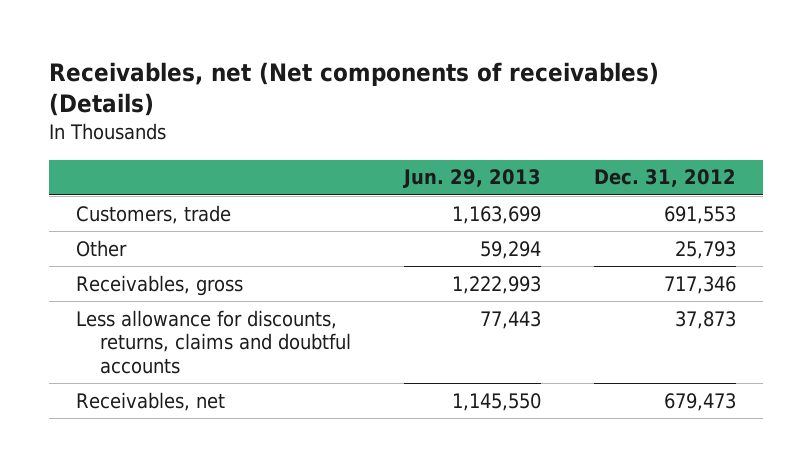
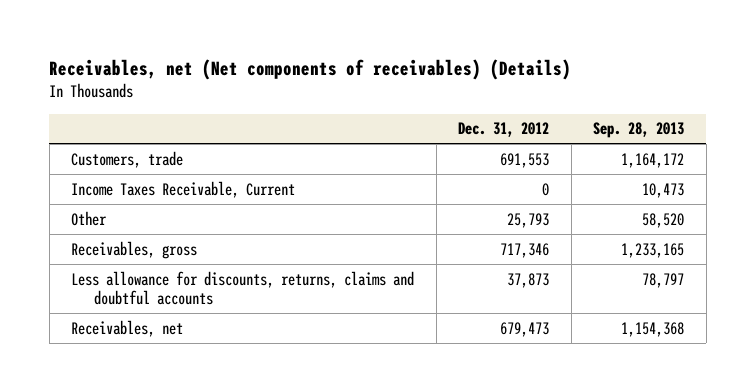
- | Jun. 29, 2013 | Dec. 31, 2012
+ | Dec. 31, 2012 | Sep. 28, 2013
+ Income Taxes Receivable, Current | 0 | 10,473

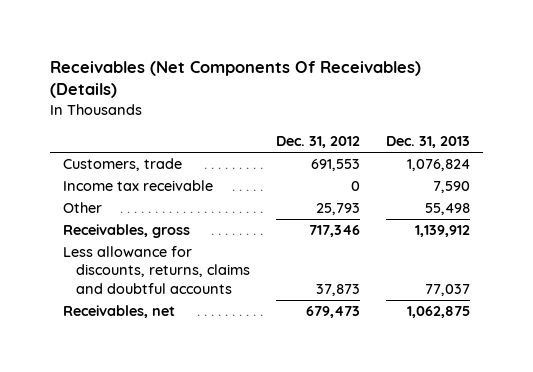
- Receivables, net (Net components of receivables) (Details)
+ Receivables (Net Components Of Receivables) (Details)
- | Dec. 31, 2012 | Sep. 28, 2013
+ | Dec. 31, 2012 | Dec. 31, 2013
- Income Taxes Receivable, Current | 0 | 10,473
+ Income tax receivable | 0 | 7,590

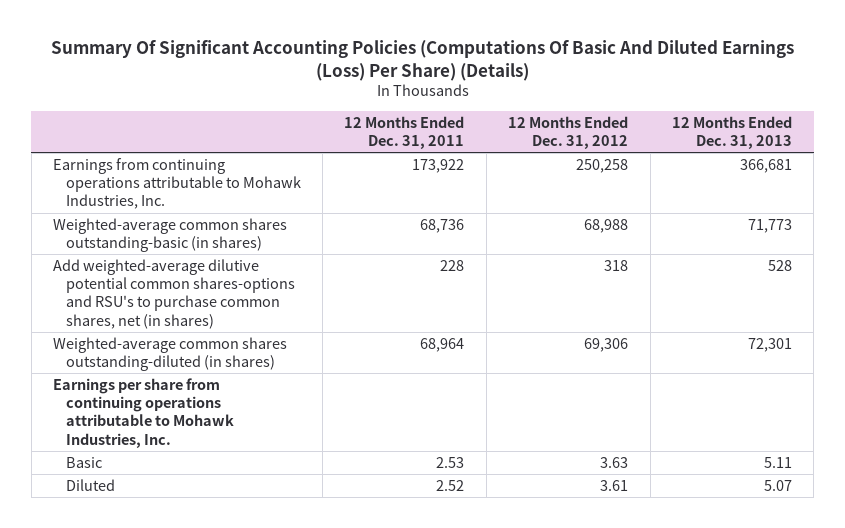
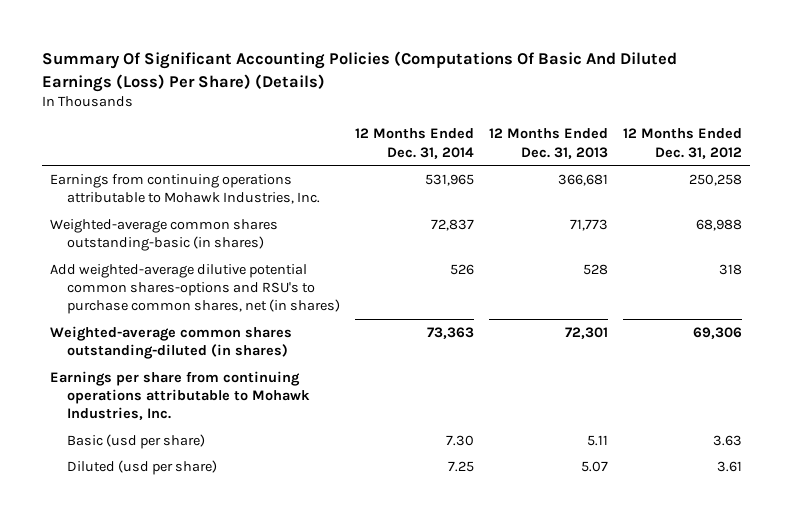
- | 12 Months Ended Dec. 31, 2011 | 12 Months Ended Dec. 31, 2012 | 12 Months Ended Dec. 31, 2013
+ | 12 Months Ended Dec. 31, 2014 | 12 Months Ended Dec. 31, 2013 | 12 Months Ended Dec. 31, 2012
- Basic | 2.53 | 3.63 | 5.11
- Diluted | 2.52 | 3.61 | 5.07
+ Basic (usd per share) | 7.30 | 5.11 | 3.63
+ Diluted (usd per share) | 7.25 | 5.07 | 3.61

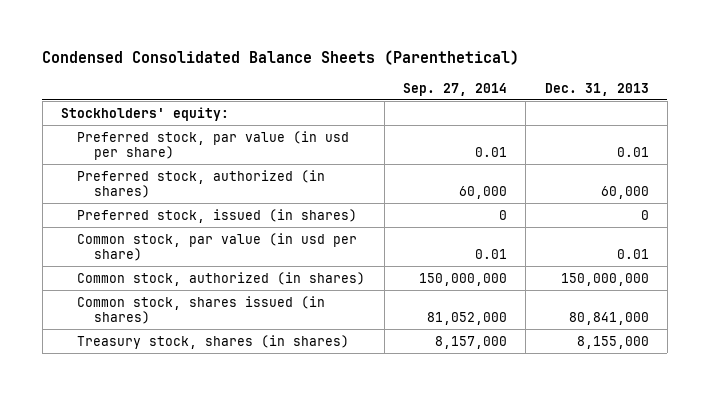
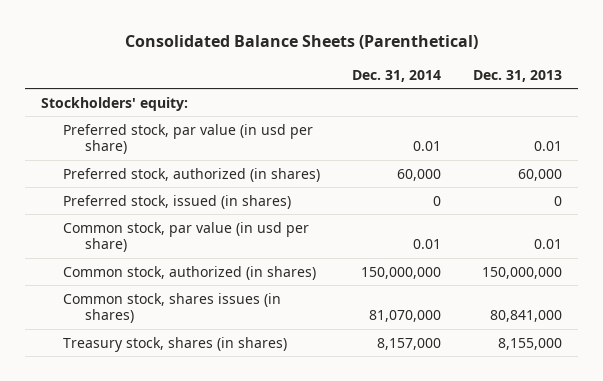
- Condensed Consolidated Balance Sheets (Parenthetical)
+ Consolidated Balance Sheets (Parenthetical)
- | Sep. 27, 2014 | Dec. 31, 2013
+ | Dec. 31, 2014 | Dec. 31, 2013
- Common stock, shares issued (in shares) | 81,052,000 | 80,841,000
+ Common stock, shares issues (in shares) | 81,070,000 | 80,841,000

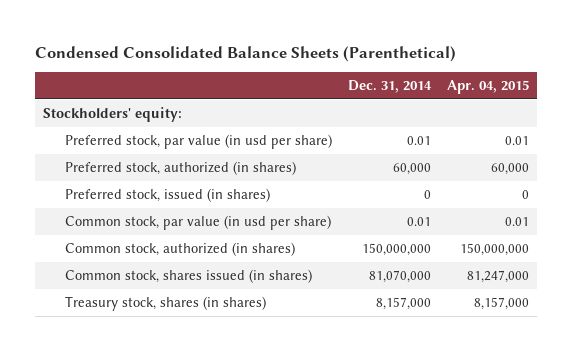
- Consolidated Balance Sheets (Parenthetical)
+ Condensed Consolidated Balance Sheets (Parenthetical)
- | Dec. 31, 2014 | Dec. 31, 2013
+ | Dec. 31, 2014 | Apr. 04, 2015
- Common stock, shares issues (in shares) | 81,070,000 | 80,841,000
+ Common stock, shares issued (in shares) | 81,070,000 | 81,247,000

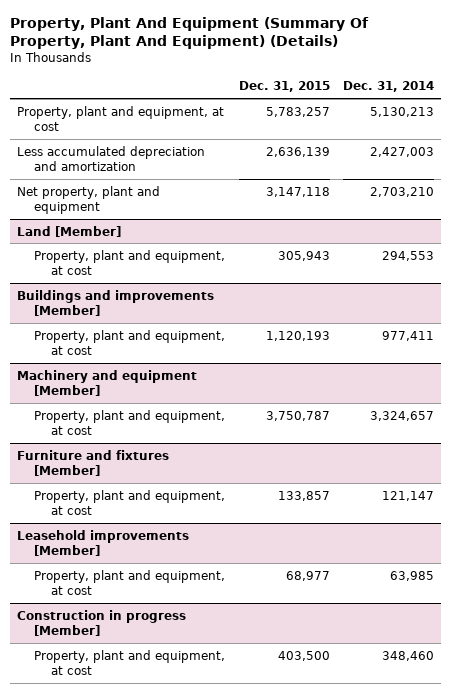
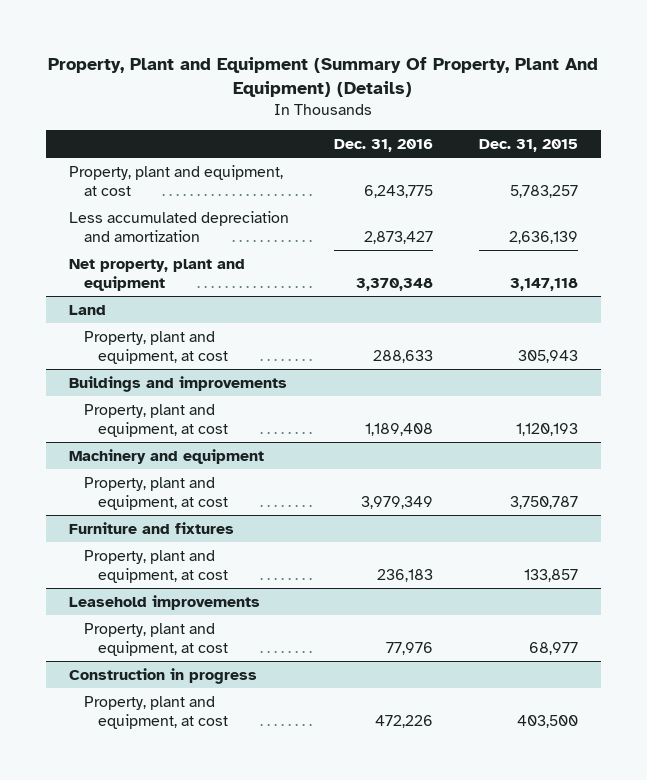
- Property, Plant And Equipment (Summary Of Property, Plant And Equipment) (Details)
+ Property, Plant and Equipment (Summary Of Property, Plant And Equipment) (Details)
- | Dec. 31, 2015 | Dec. 31, 2014
+ | Dec. 31, 2016 | Dec. 31, 2015
- Land [Member]
+ Land
- Buildings and improvements [Member]
+ Buildings and improvements
- Machinery and equipment [Member]
+ Machinery and equipment
- Furniture and fixtures [Member]
+ Furniture and fixtures
- Leasehold improvements [Member]
+ Leasehold improvements
- Construction in progress [Member]
+ Construction in progress

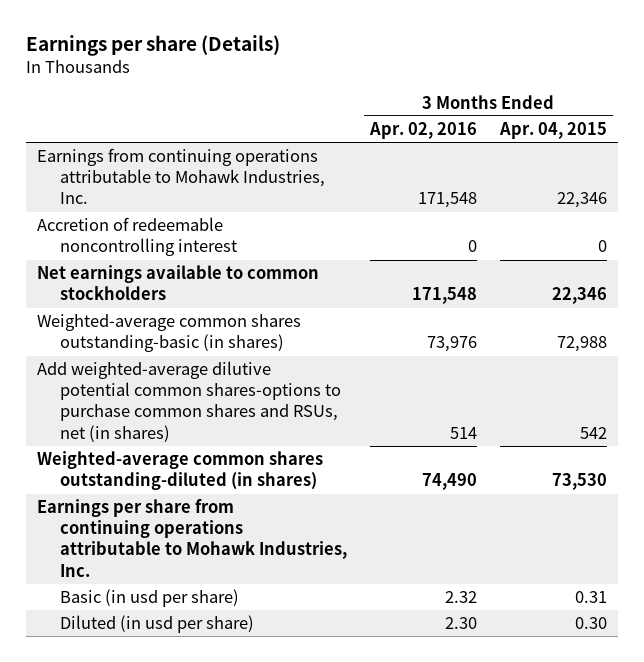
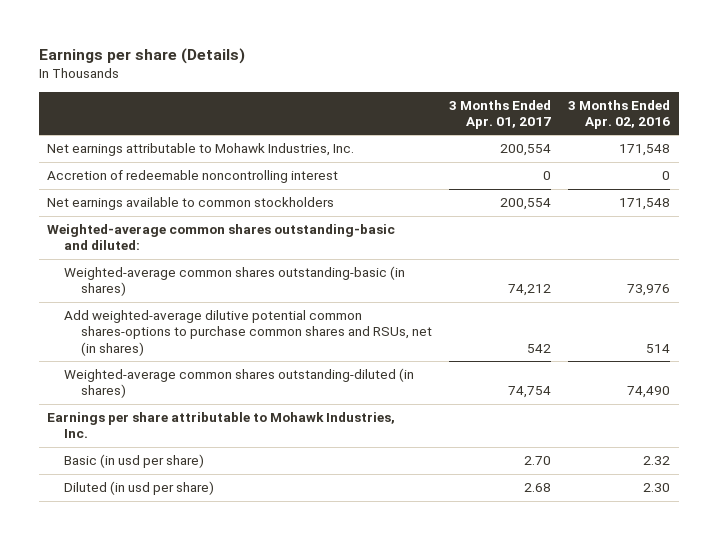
- | 3 Months Ended Apr. 02, 2016 | 3 Months Ended Apr. 04, 2015
+ | 3 Months Ended Apr. 01, 2017 | 3 Months Ended Apr. 02, 2016
- Earnings from continuing operations attributable to Mohawk Industries, Inc. | 171,548 | 22,346
+ Net earnings attributable to Mohawk Industries, Inc. | 200,554 | 171,548
+ Weighted-average common shares outstanding-basic and diluted:
- Earnings per share from continuing operations attributable to Mohawk Industries, Inc.
+ Earnings per share attributable to Mohawk Industries, Inc.

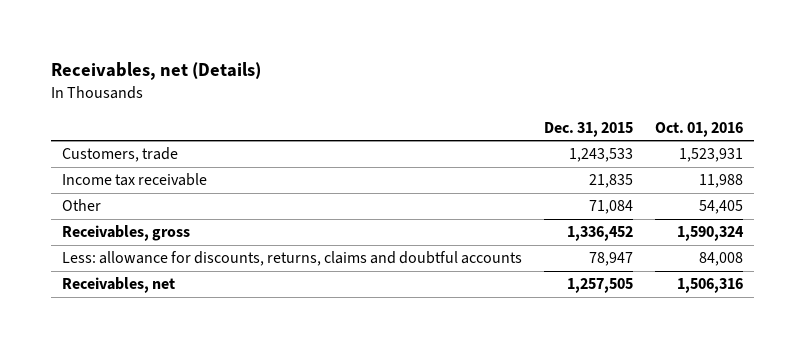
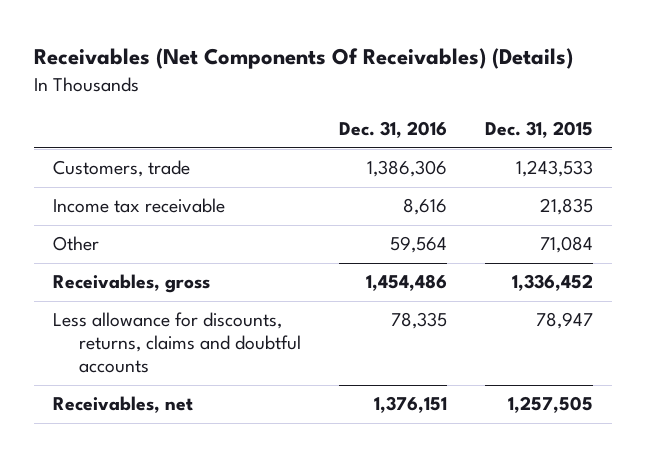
- Receivables, net (Details)
+ Receivables (Net Components Of Receivables) (Details)
- | Dec. 31, 2015 | Oct. 01, 2016
+ | Dec. 31, 2016 | Dec. 31, 2015
- Less: allowance for discounts, returns, claims and doubtful accounts | 78,947 | 84,008
+ Less allowance for discounts, returns, claims and doubtful accounts | 78,335 | 78,947

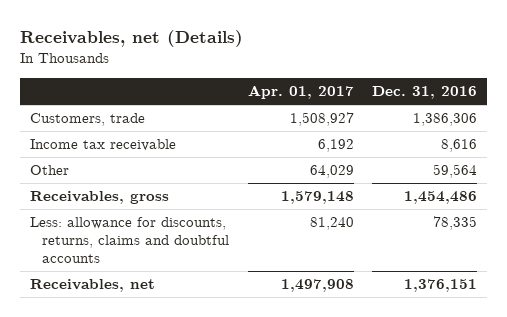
- Receivables (Net Components Of Receivables) (Details)
+ Receivables, net (Details)
- | Dec. 31, 2016 | Dec. 31, 2015
+ | Apr. 01, 2017 | Dec. 31, 2016
- Less allowance for discounts, returns, claims and doubtful accounts | 78,335 | 78,947
+ Less: allowance for discounts, returns, claims and doubtful accounts | 81,240 | 78,335

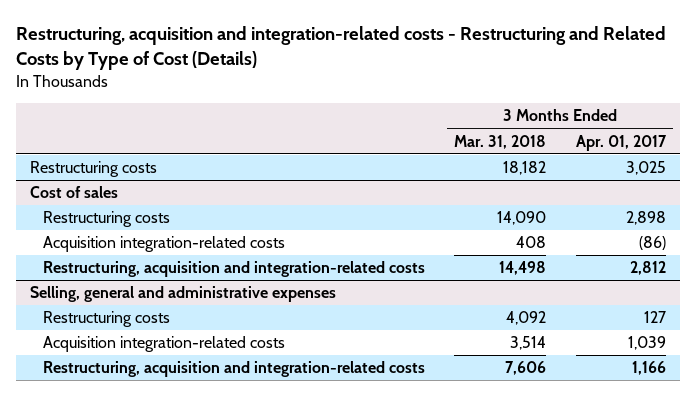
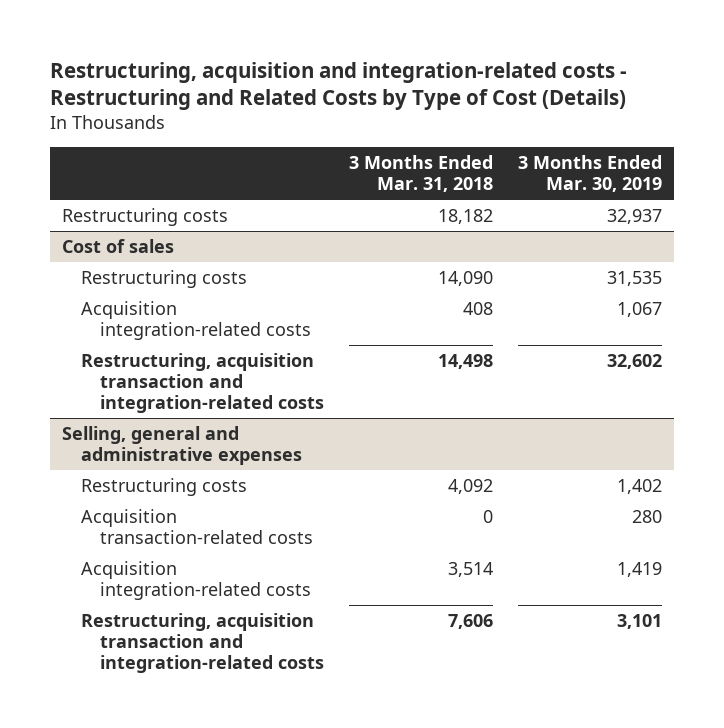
- | 3 Months Ended Mar. 31, 2018 | 3 Months Ended Apr. 01, 2017
+ | 3 Months Ended Mar. 31, 2018 | 3 Months Ended Mar. 30, 2019
@ Cost of sales
- Restructuring, acquisition and integration-related costs | 14,498 | 2,812
+ Restructuring, acquisition transaction and integration-related costs | 14,498 | 32,602
@ Selling, general and administrative expenses
+ Acquisition transaction-related costs | 0 | 280
- Restructuring, acquisition and integration-related costs | 7,606 | 1,166
+ Restructuring, acquisition transaction and integration-related costs | 7,606 | 3,101

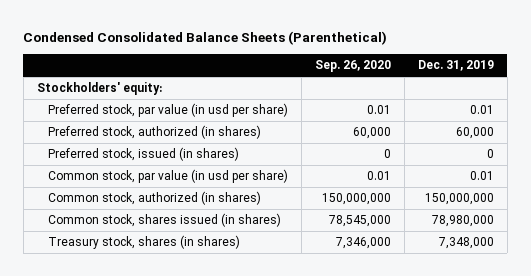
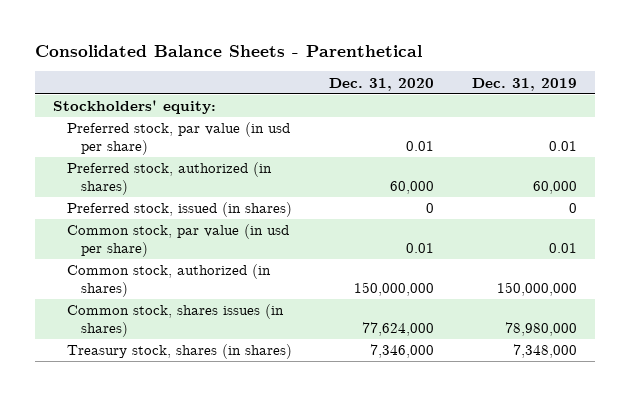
- Condensed Consolidated Balance Sheets (Parenthetical)
+ Consolidated Balance Sheets - Parenthetical
- | Sep. 26, 2020 | Dec. 31, 2019
+ | Dec. 31, 2020 | Dec. 31, 2019
- Common stock, shares issued (in shares) | 78,545,000 | 78,980,000
+ Common stock, shares issues (in shares) | 77,624,000 | 78,980,000

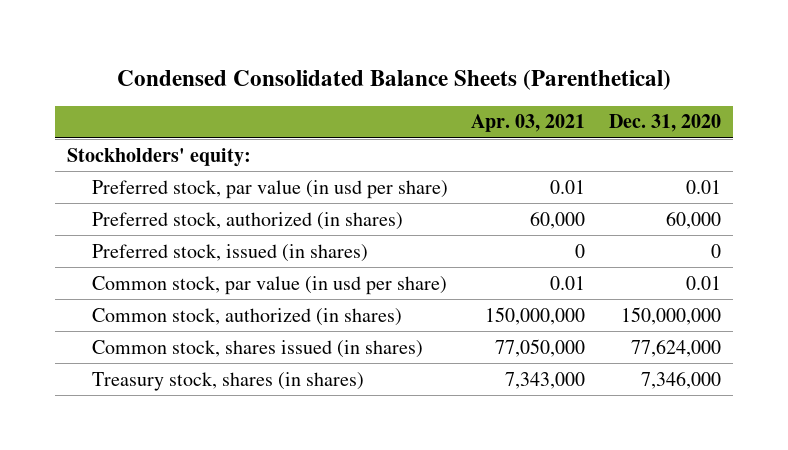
- Consolidated Balance Sheets - Parenthetical
+ Condensed Consolidated Balance Sheets (Parenthetical)
- | Dec. 31, 2020 | Dec. 31, 2019
+ | Apr. 03, 2021 | Dec. 31, 2020
- Common stock, shares issues (in shares) | 77,624,000 | 78,980,000
+ Common stock, shares issued (in shares) | 77,050,000 | 77,624,000

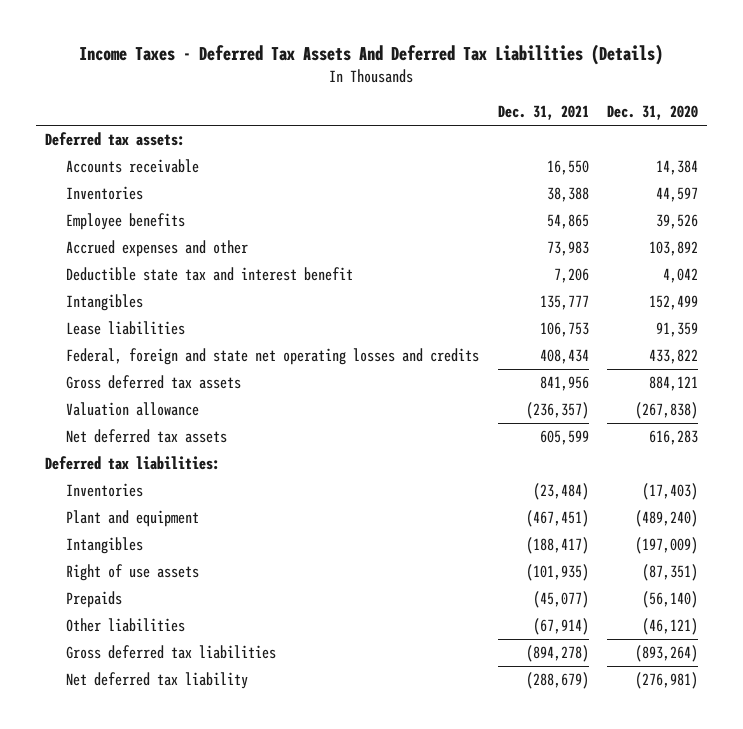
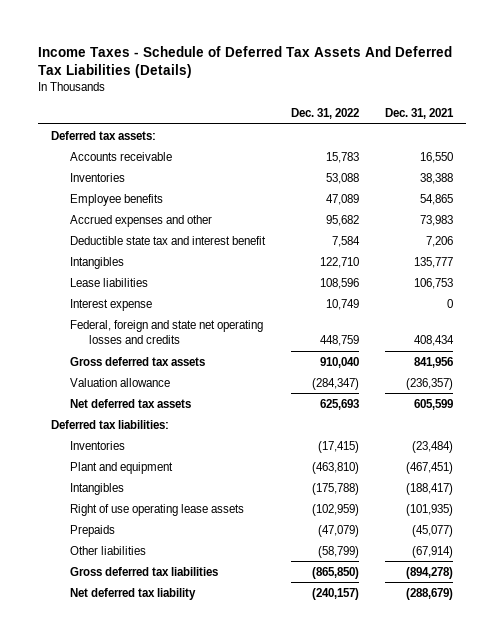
- Income Taxes - Deferred Tax Assets And Deferred Tax Liabilities (Details)
+ Income Taxes - Schedule of Deferred Tax Assets And Deferred Tax Liabilities (Details)
- | Dec. 31, 2021 | Dec. 31, 2020
+ | Dec. 31, 2022 | Dec. 31, 2021
+ Interest expense | 10,749 | 0
- Right of use assets | (101,935) | (87,351)
+ Right of use operating lease assets | (102,959) | (101,935)

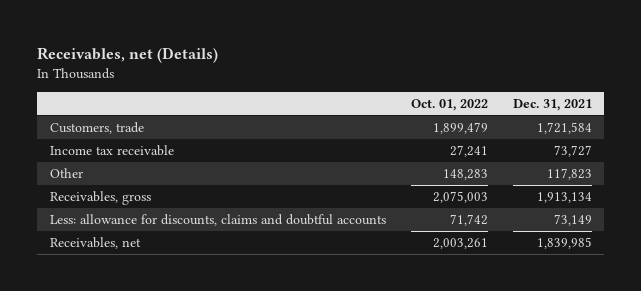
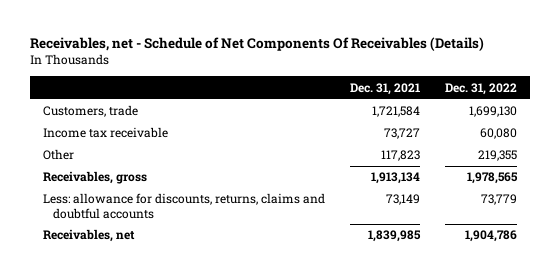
- Receivables, net (Details)
+ Receivables, net - Schedule of Net Components Of Receivables (Details)
- | Oct. 01, 2022 | Dec. 31, 2021
+ | Dec. 31, 2021 | Dec. 31, 2022
- Less: allowance for discounts, claims and doubtful accounts | 71,742 | 73,149
+ Less: allowance for discounts, returns, claims and doubtful accounts | 73,149 | 73,779

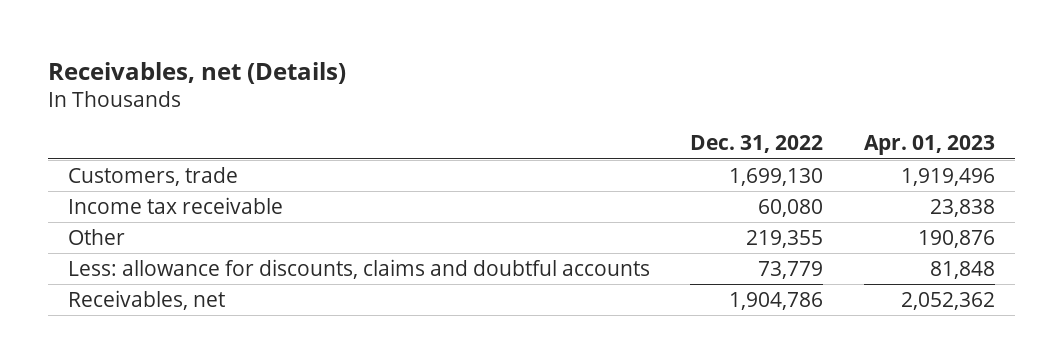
- Receivables, net - Schedule of Net Components Of Receivables (Details)
+ Receivables, net (Details)
- | Dec. 31, 2021 | Dec. 31, 2022
+ | Dec. 31, 2022 | Apr. 01, 2023
- Receivables, gross | 1,913,134 | 1,978,565
- Less: allowance for discounts, returns, claims and doubtful accounts | 73,149 | 73,779
+ Less: allowance for discounts, claims and doubtful accounts | 73,779 | 81,848

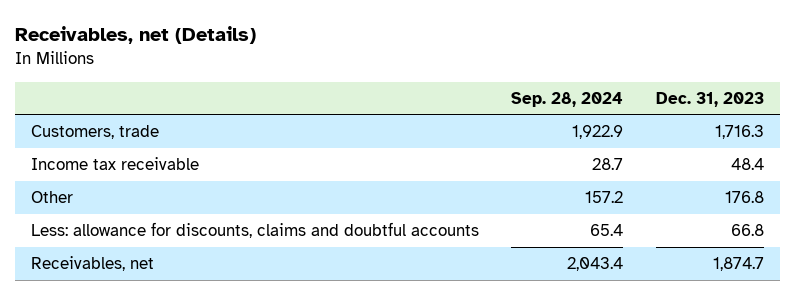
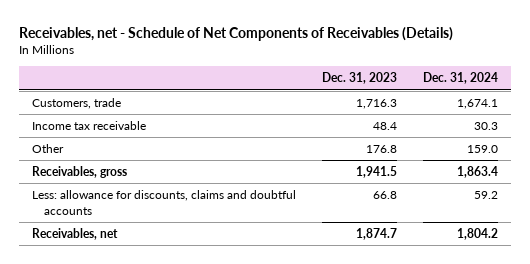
- Receivables, net (Details)
+ Receivables, net - Schedule of Net Components of Receivables (Details)
- | Sep. 28, 2024 | Dec. 31, 2023
+ | Dec. 31, 2023 | Dec. 31, 2024
+ Receivables, gross | 1,941.5 | 1,863.4

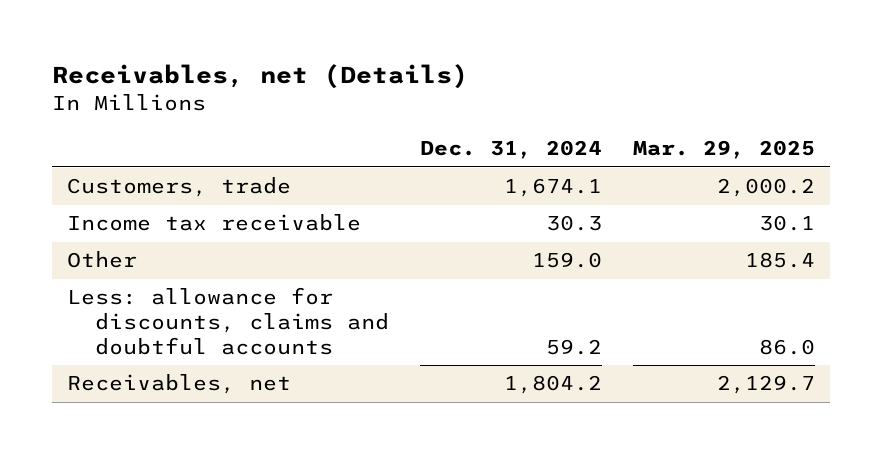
- Receivables, net - Schedule of Net Components of Receivables (Details)
+ Receivables, net (Details)
- | Dec. 31, 2023 | Dec. 31, 2024
+ | Dec. 31, 2024 | Mar. 29, 2025
- Receivables, gross | 1,941.5 | 1,863.4

